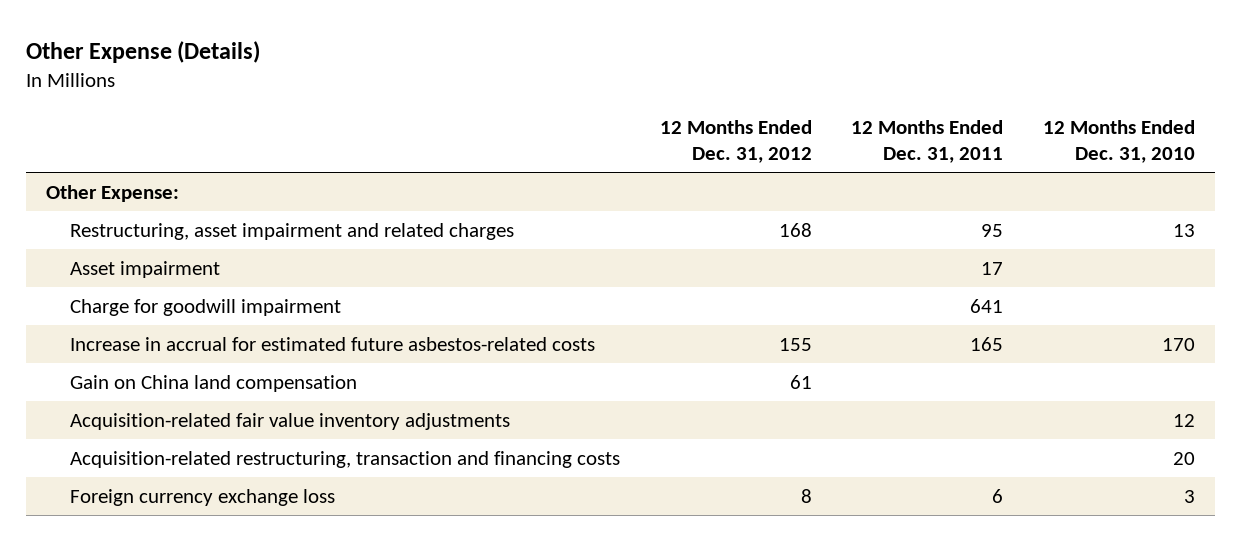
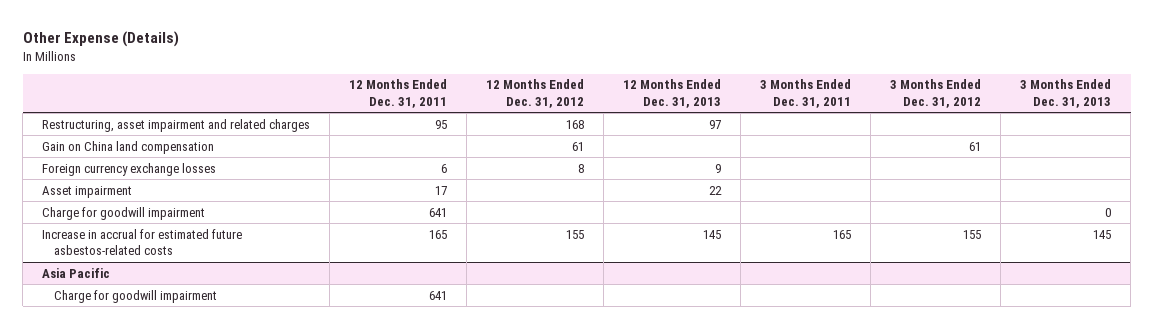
- | 12 Months Ended Dec. 31, 2012 | 12 Months Ended Dec. 31, 2011 | 12 Months Ended Dec. 31, 2010
+ | 12 Months Ended Dec. 31, 2011 | 12 Months Ended Dec. 31, 2012 | 12 Months Ended Dec. 31, 2013 | 3 Months Ended Dec. 31, 2011 | 3 Months Ended Dec. 31, 2012 | 3 Months Ended Dec. 31, 2013
- Other Expense:
moved up: Gain on China land compensation | | 61 | | | 61 |
+ Foreign currency exchange losses | 6 | 8 | 9 | | |
- Acquisition-related fair value inventory adjustments | | | 12
- Acquisition-related restructuring, transaction and financing costs | | | 20
- Foreign currency exchange loss | 8 | 6 | 3
+ Asia Pacific
+ Charge for goodwill impairment | 641 | | | | |

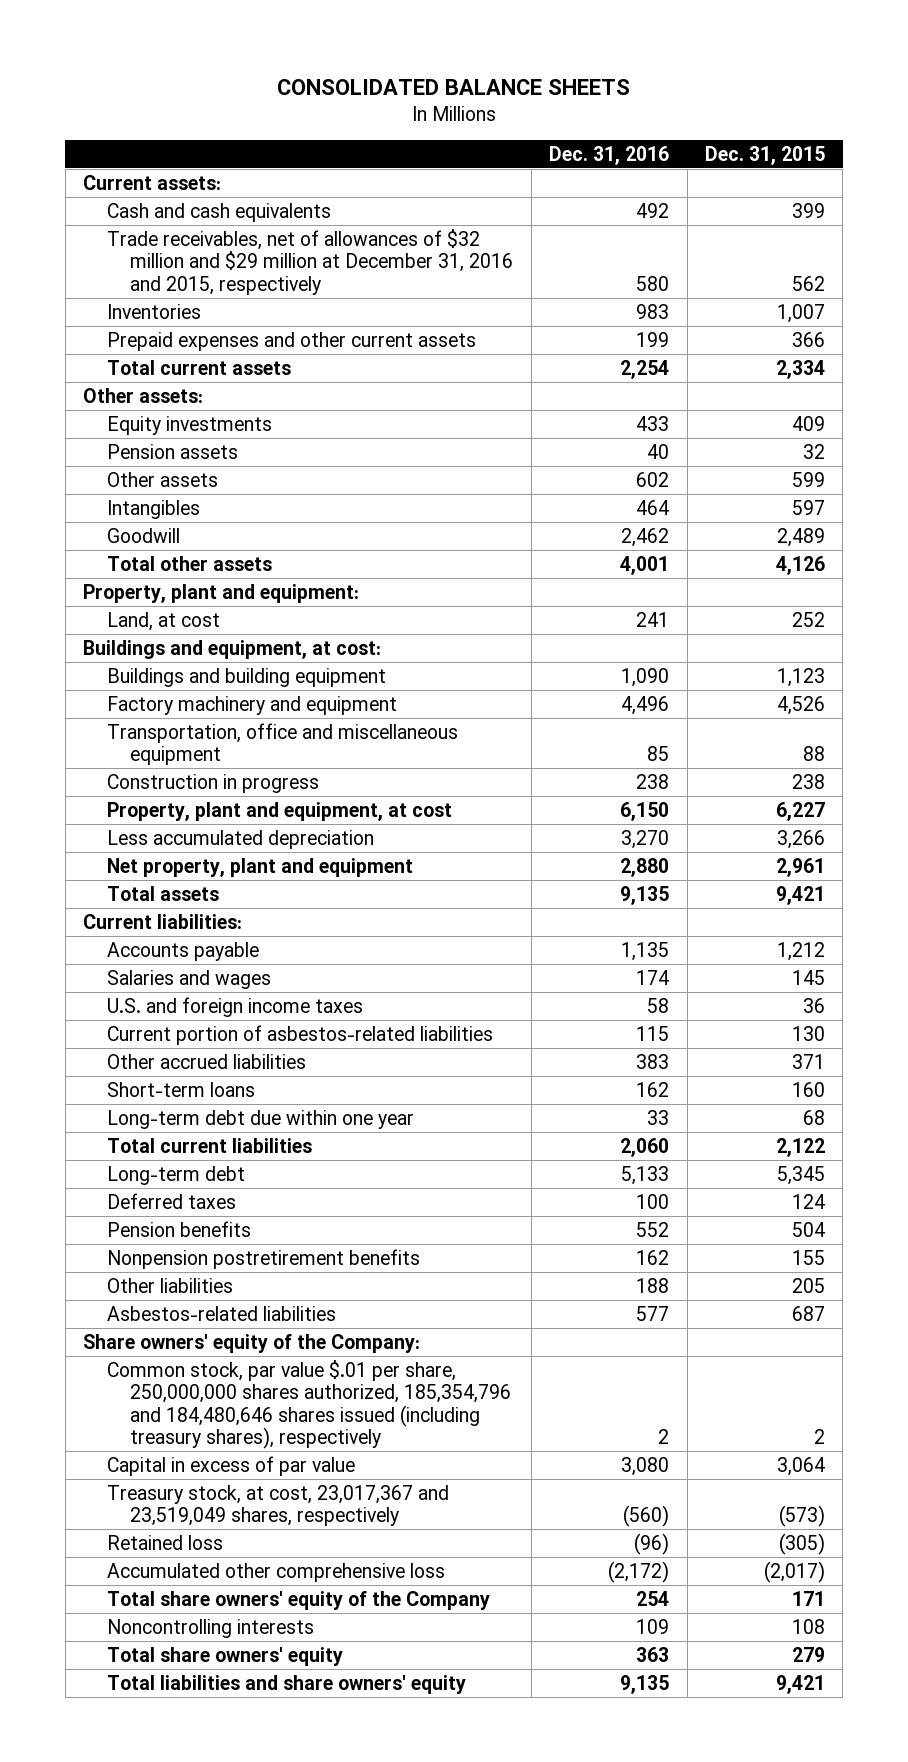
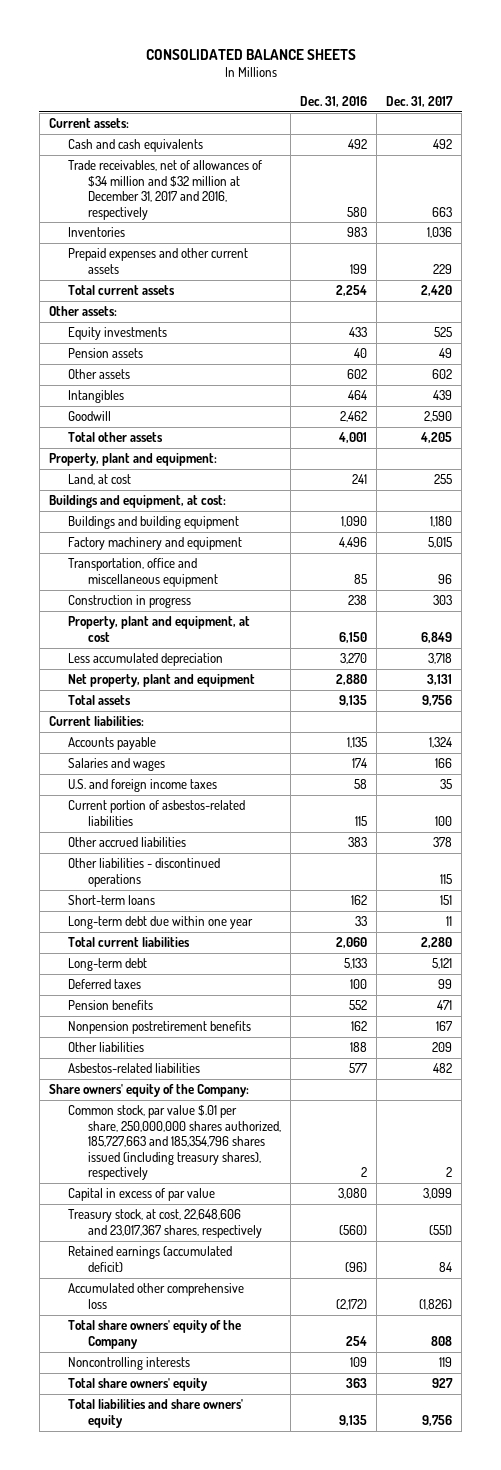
- | Dec. 31, 2016 | Dec. 31, 2015
+ | Dec. 31, 2016 | Dec. 31, 2017
- Trade receivables, net of allowances of $32 million and $29 million at December 31, 2016 and 2015, respectively | 580 | 562
+ Trade receivables, net of allowances of $34 million and $32 million at December 31, 2017 and 2016, respectively | 580 | 663
+ Other liabilities - discontinued operations | | 115
- Common stock, par value $.01 per share, 250,000,000 shares authorized, 185,354,796 and 184,480,646 shares issued (including treasury shares), respectively | 2 | 2
+ Common stock, par value $.01 per share, 250,000,000 shares authorized, 185,727,663 and 185,354,796 shares issued (including treasury shares), respectively | 2 | 2
- Treasury stock, at cost, 23,017,367 and 23,519,049 shares, respectively | (560) | (573)
- Retained loss | (96) | (305)
+ Treasury stock, at cost, 22,648,606 and 23,017,367 shares, respectively | (560) | (551)
+ Retained earnings (accumulated deficit) | (96) | 84

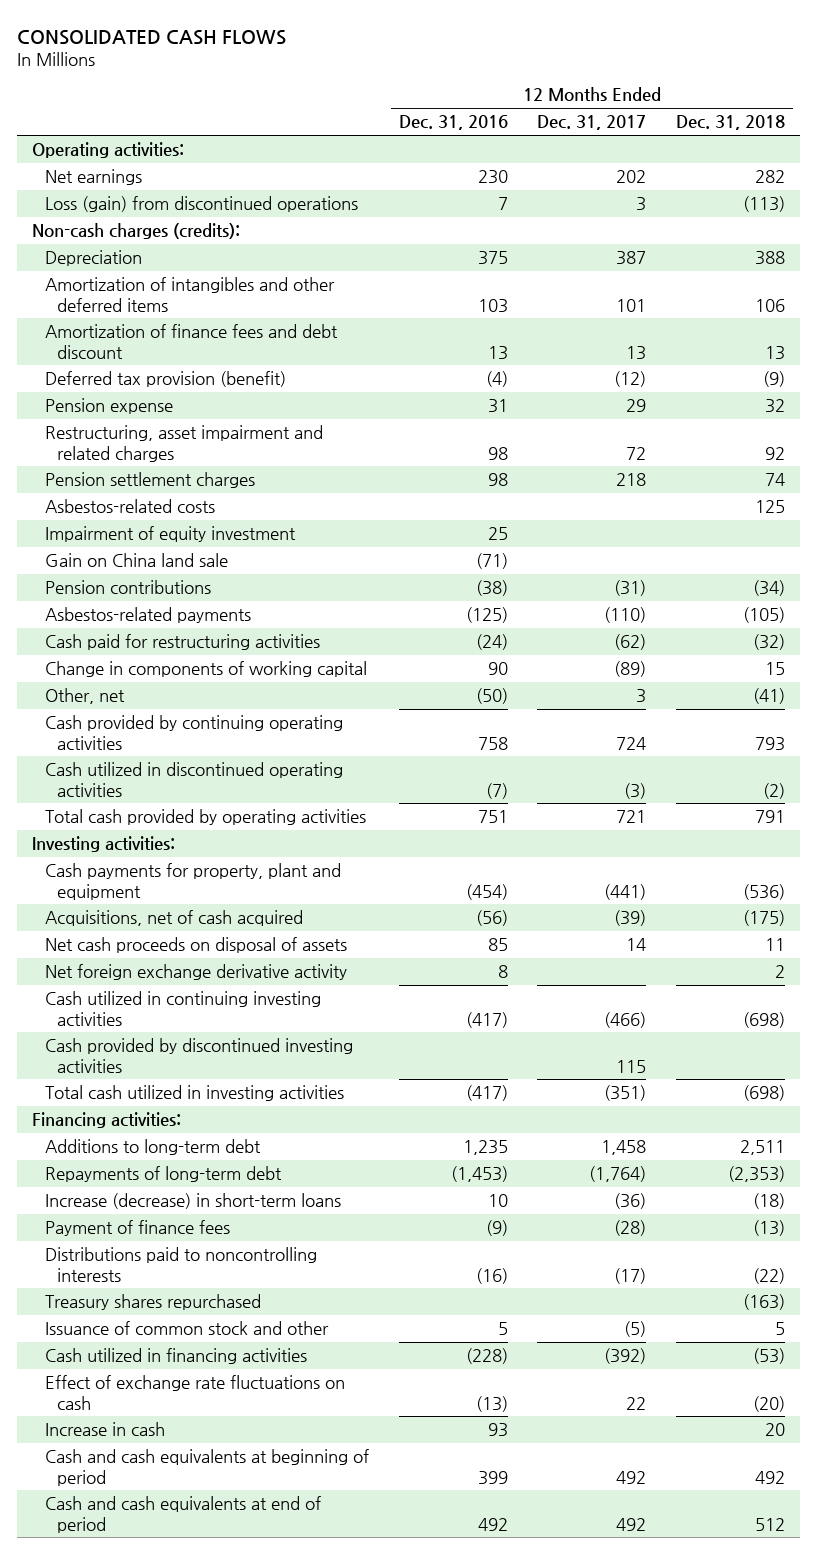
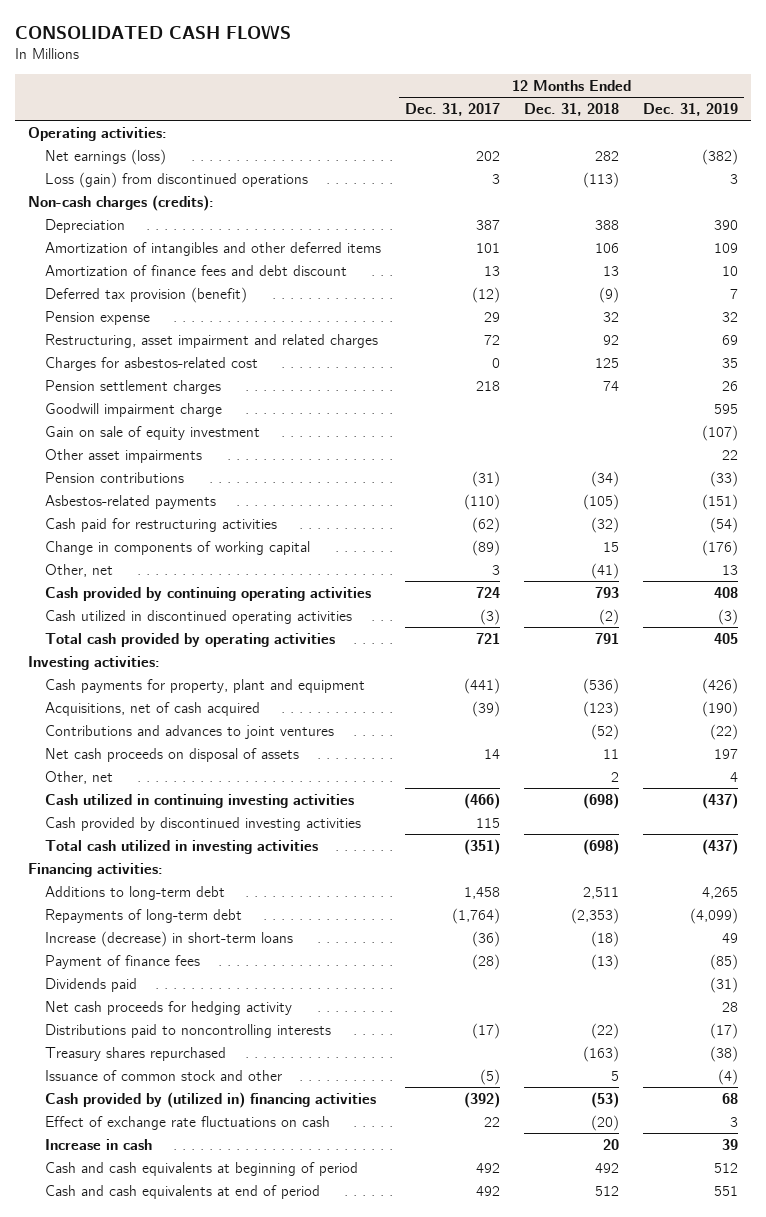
- | 12 Months Ended Dec. 31, 2016 | 12 Months Ended Dec. 31, 2017 | 12 Months Ended Dec. 31, 2018
+ | 12 Months Ended Dec. 31, 2017 | 12 Months Ended Dec. 31, 2018 | 12 Months Ended Dec. 31, 2019
- Net earnings | 230 | 202 | 282
+ Net earnings (loss) | 202 | 282 | (382)
+ Charges for asbestos-related cost | 0 | 125 | 35
- Asbestos-related costs | | | 125
- Impairment of equity investment | 25 | |
- Gain on China land sale | (71) | |
+ Goodwill impairment charge | | | 595
+ Gain on sale of equity investment | | | (107)
+ Other asset impairments | | | 22
- Acquisitions, net of cash acquired | (56) | (39) | (175)
+ Acquisitions, net of cash acquired | (39) | (123) | (190)
+ Contributions and advances to joint ventures | | (52) | (22)
- Net foreign exchange derivative activity | 8 | | 2
+ Other, net | | 2 | 4
+ Dividends paid | | | (31)
+ Net cash proceeds for hedging activity | | | 28
- Cash utilized in financing activities | (228) | (392) | (53)
+ Cash provided by (utilized in) financing activities | (392) | (53) | 68

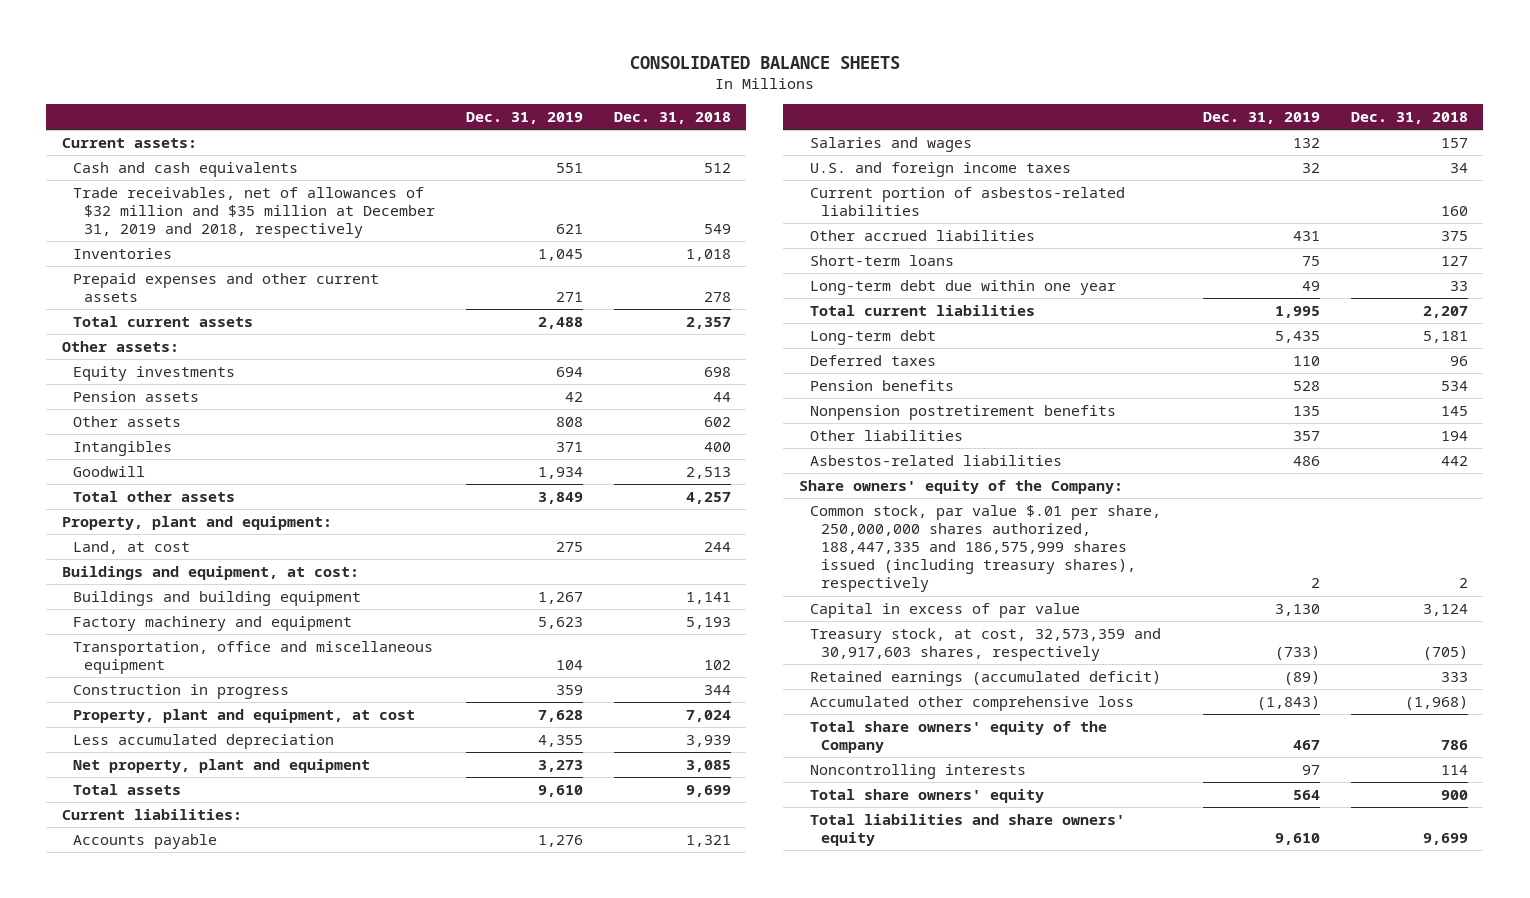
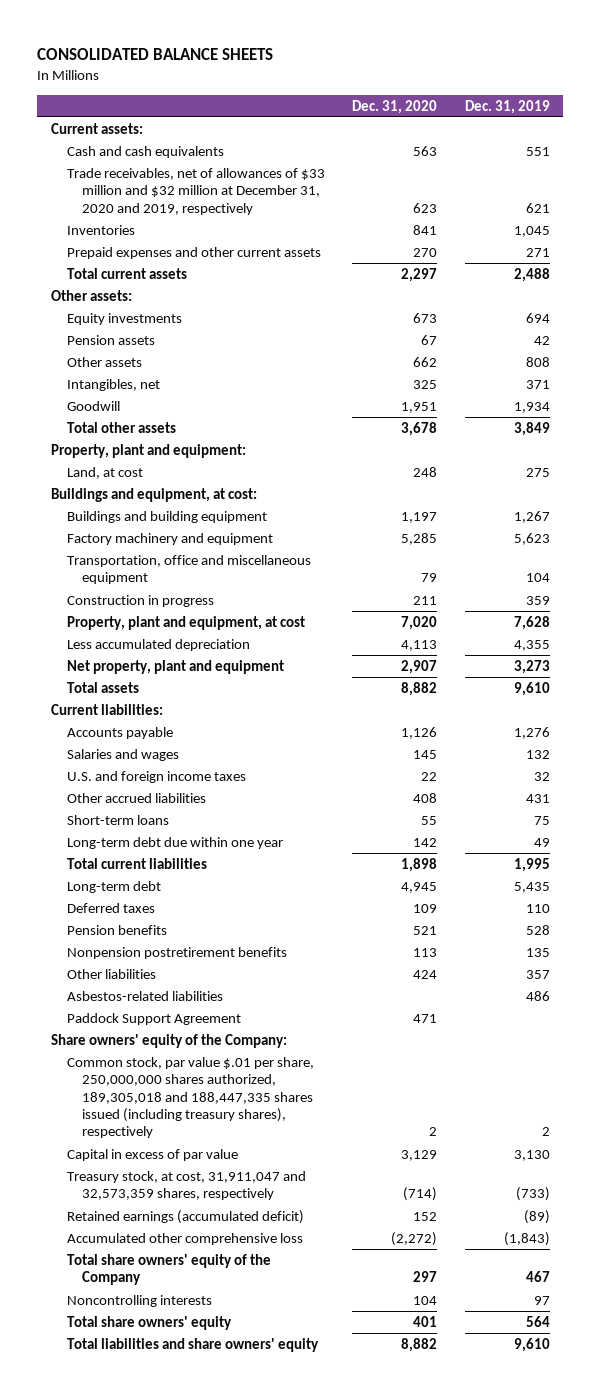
- | Dec. 31, 2019 | Dec. 31, 2018
+ | Dec. 31, 2020 | Dec. 31, 2019
- Trade receivables, net of allowances of $32 million and $35 million at December 31, 2019 and 2018, respectively | 621 | 549
+ Trade receivables, net of allowances of $33 million and $32 million at December 31, 2020 and 2019, respectively | 623 | 621
- Intangibles | 371 | 400
+ Intangibles, net | 325 | 371
- Current portion of asbestos-related liabilities | | 160
+ Paddock Support Agreement | 471 |
- Common stock, par value $.01 per share, 250,000,000 shares authorized, 188,447,335 and 186,575,999 shares issued (including treasury shares), respectively | 2 | 2
+ Common stock, par value $.01 per share, 250,000,000 shares authorized, 189,305,018 and 188,447,335 shares issued (including treasury shares), respectively | 2 | 2
- Treasury stock, at cost, 32,573,359 and 30,917,603 shares, respectively | (733) | (705)
+ Treasury stock, at cost, 31,911,047 and 32,573,359 shares, respectively | (714) | (733)

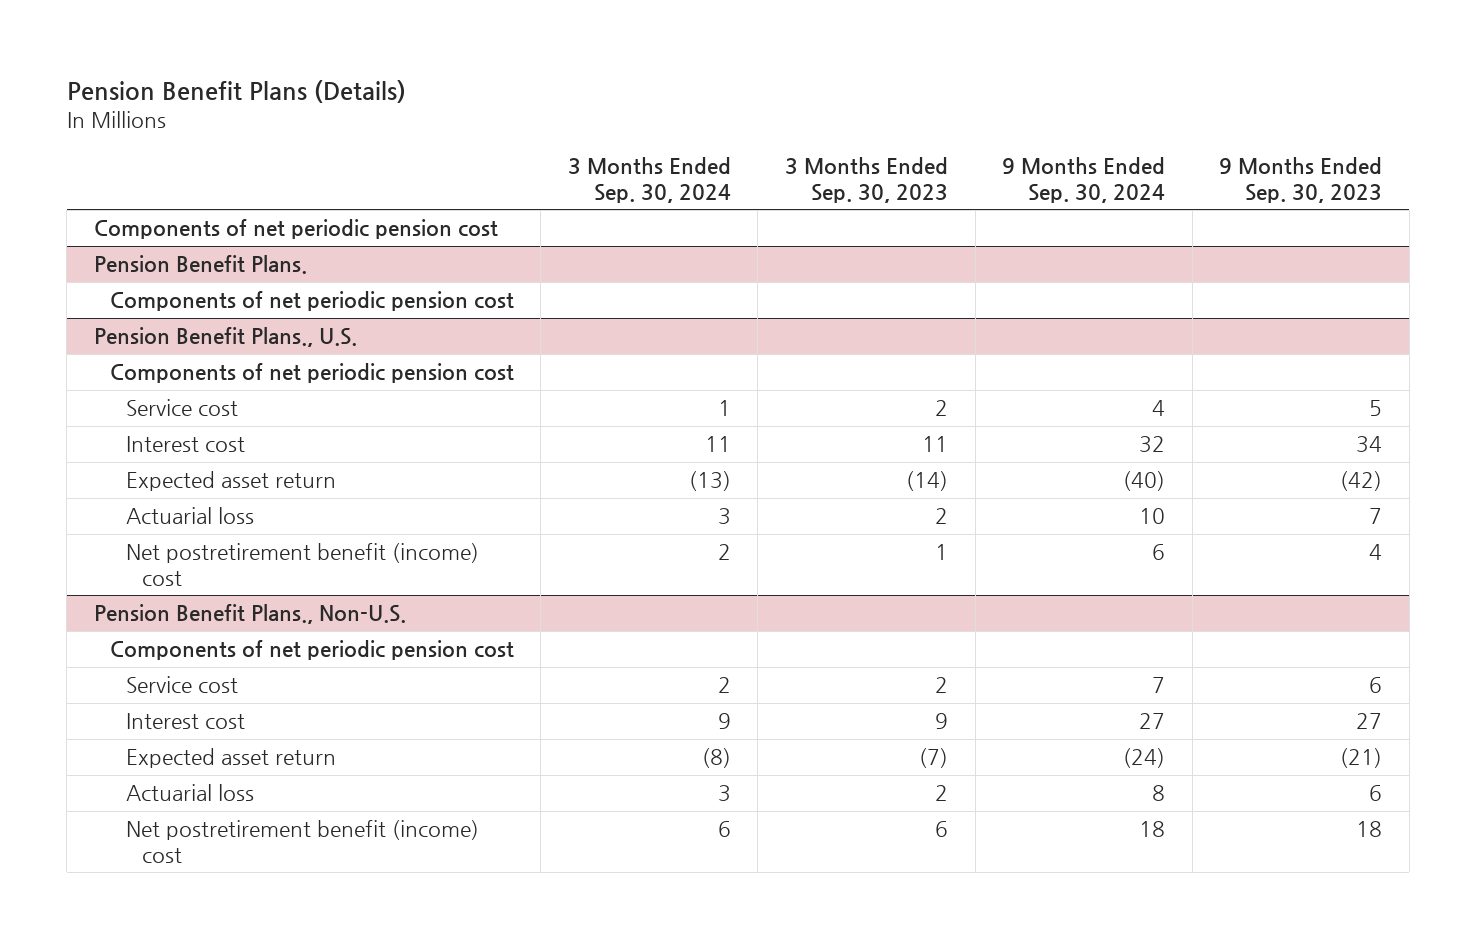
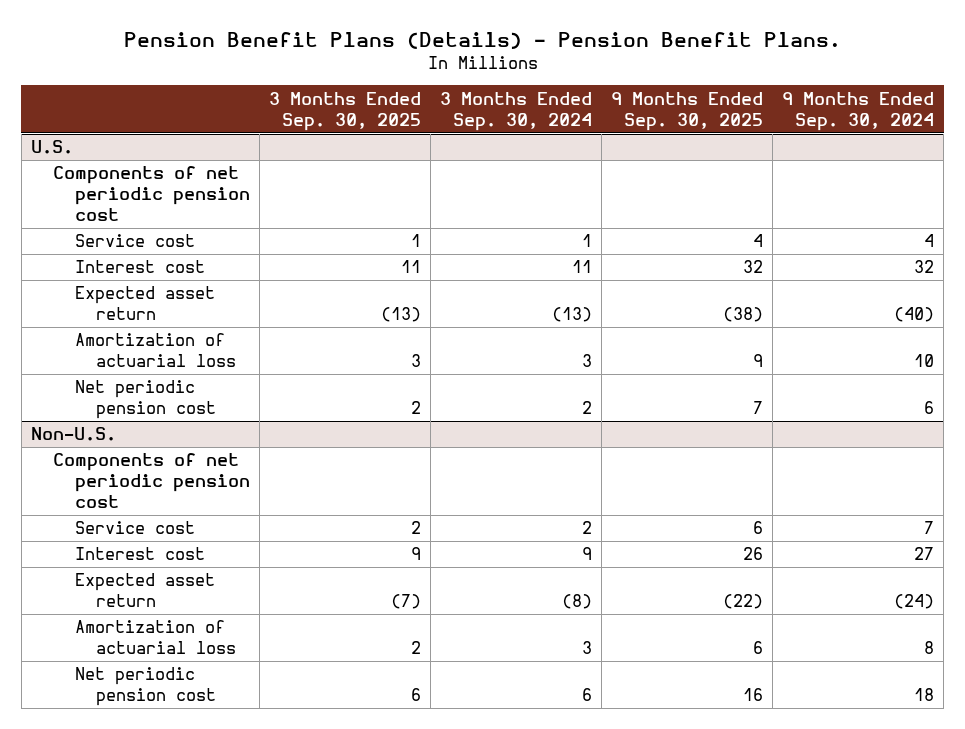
- Pension Benefit Plans (Details)
+ Pension Benefit Plans (Details) - Pension Benefit Plans.
- | 3 Months Ended Sep. 30, 2024 | 3 Months Ended Sep. 30, 2023 | 9 Months Ended Sep. 30, 2024 | 9 Months Ended Sep. 30, 2023
+ | 3 Months Ended Sep. 30, 2025 | 3 Months Ended Sep. 30, 2024 | 9 Months Ended Sep. 30, 2025 | 9 Months Ended Sep. 30, 2024
- Components of net periodic pension cost
- Pension Benefit Plans.
- Components of net periodic pension cost
- Pension Benefit Plans., U.S.
+ U.S.
- Actuarial loss | 3 | 2 | 10 | 7
- Net postretirement benefit (income) cost | 2 | 1 | 6 | 4
- Pension Benefit Plans., Non-U.S.
+ Amortization of actuarial loss | 3 | 3 | 9 | 10
+ Net periodic pension cost | 2 | 2 | 7 | 6
+ Non-U.S.
- Actuarial loss | 3 | 2 | 8 | 6
- Net postretirement benefit (income) cost | 6 | 6 | 18 | 18
+ Amortization of actuarial loss | 2 | 3 | 6 | 8
+ Net periodic pension cost | 6 | 6 | 16 | 18

